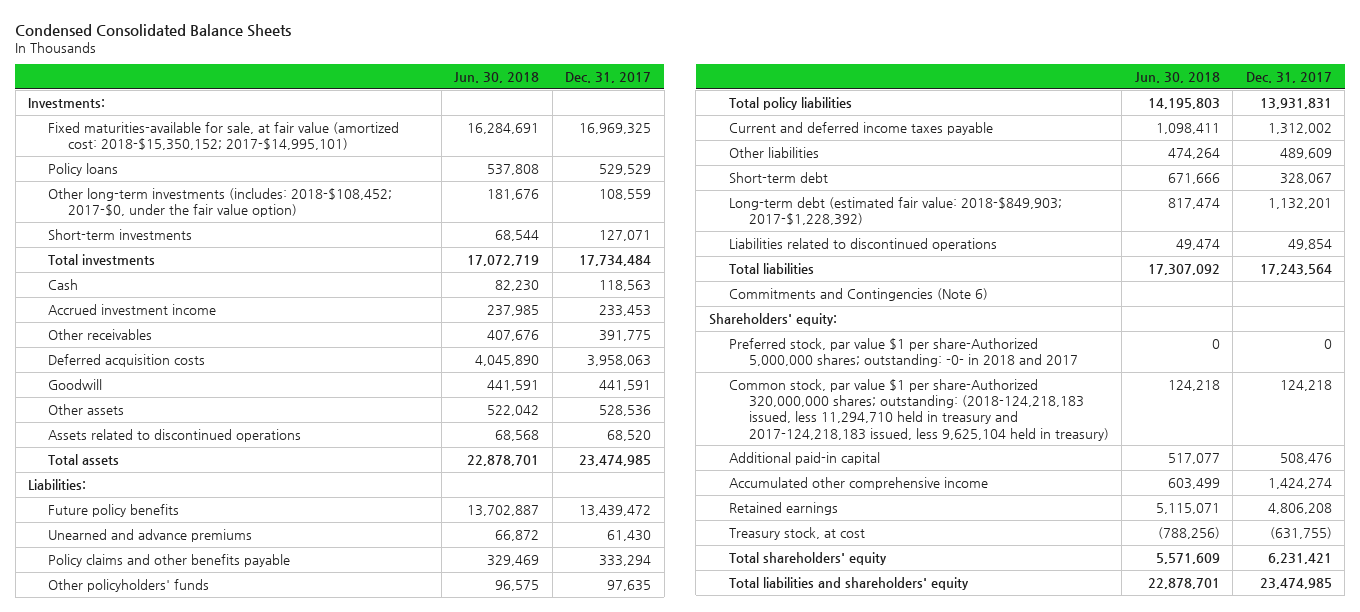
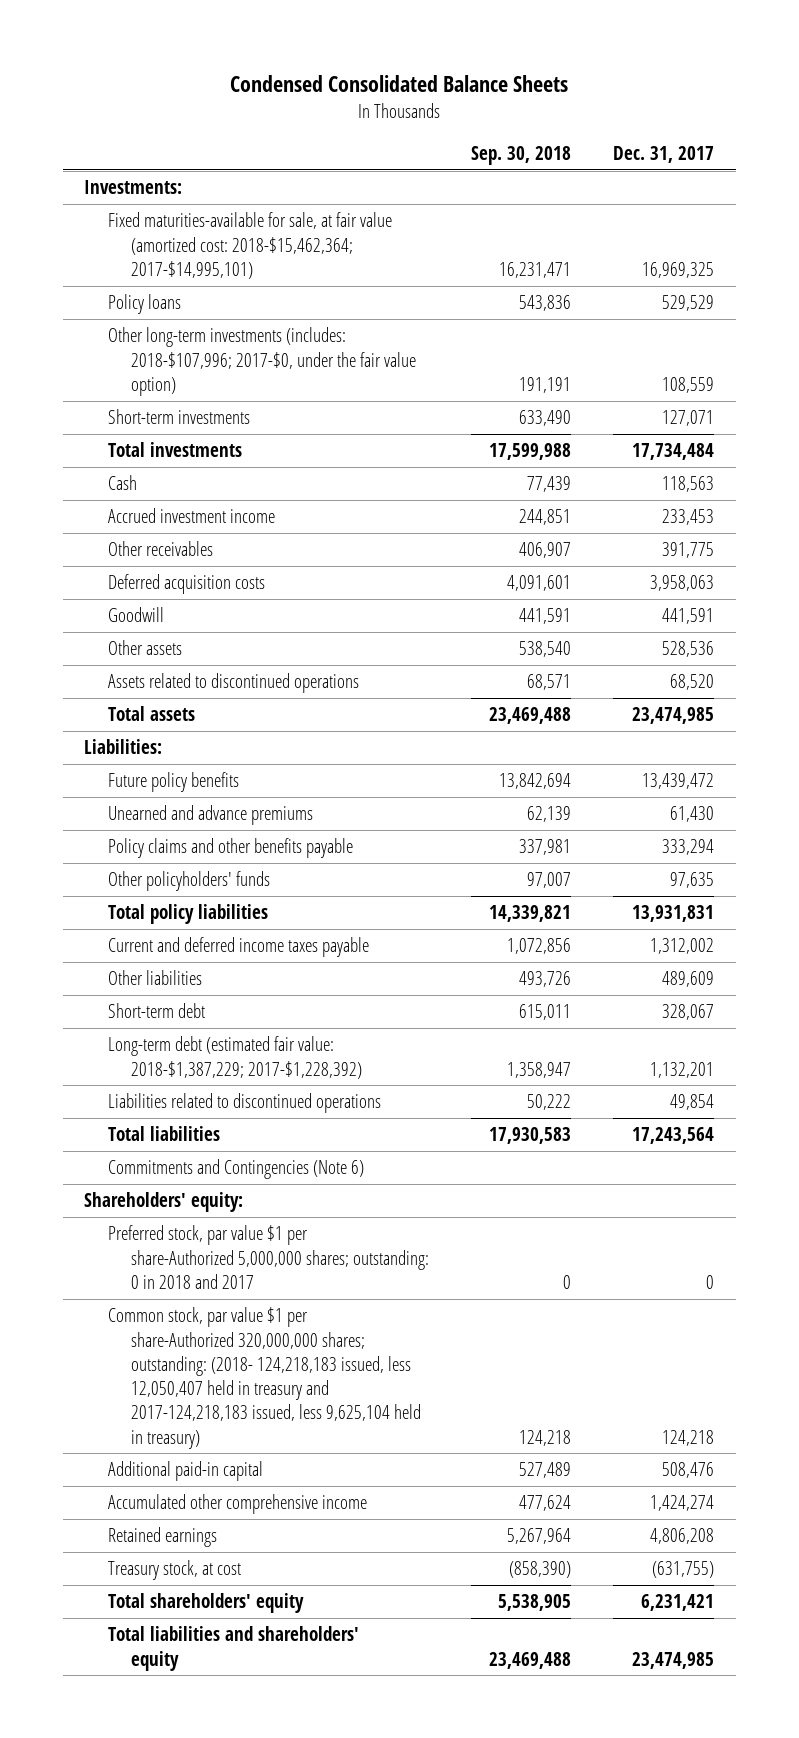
- | Jun. 30, 2018 | Dec. 31, 2017
+ | Sep. 30, 2018 | Dec. 31, 2017
- Fixed maturities-available for sale, at fair value (amortized cost: 2018-$15,350,152; 2017-$14,995,101) | 16,284,691 | 16,969,325
+ Fixed maturities-available for sale, at fair value (amortized cost: 2018-$15,462,364; 2017-$14,995,101) | 16,231,471 | 16,969,325
- Other long-term investments (includes: 2018-$108,452; 2017-$0, under the fair value option) | 181,676 | 108,559
+ Other long-term investments (includes: 2018-$107,996; 2017-$0, under the fair value option) | 191,191 | 108,559
- Long-term debt (estimated fair value: 2018-$849,903; 2017-$1,228,392) | 817,474 | 1,132,201
+ Long-term debt (estimated fair value: 2018-$1,387,229; 2017-$1,228,392) | 1,358,947 | 1,132,201
- Preferred stock, par value $1 per share-Authorized 5,000,000 shares; outstanding: -0- in 2018 and 2017 | 0 | 0
- Common stock, par value $1 per share-Authorized 320,000,000 shares; outstanding: (2018-124,218,183 issued, less 11,294,710 held in treasury and 2017-124,218,183 issued, less 9,625,104 held in treasury) | 124,218 | 124,218
+ Preferred stock, par value $1 per share-Authorized 5,000,000 shares; outstanding: 0 in 2018 and 2017 | 0 | 0
+ Common stock, par value $1 per share-Authorized 320,000,000 shares; outstanding: (2018- 124,218,183 issued, less 12,050,407 held in treasury and 2017-124,218,183 issued, less 9,625,104 held in treasury) | 124,218 | 124,218

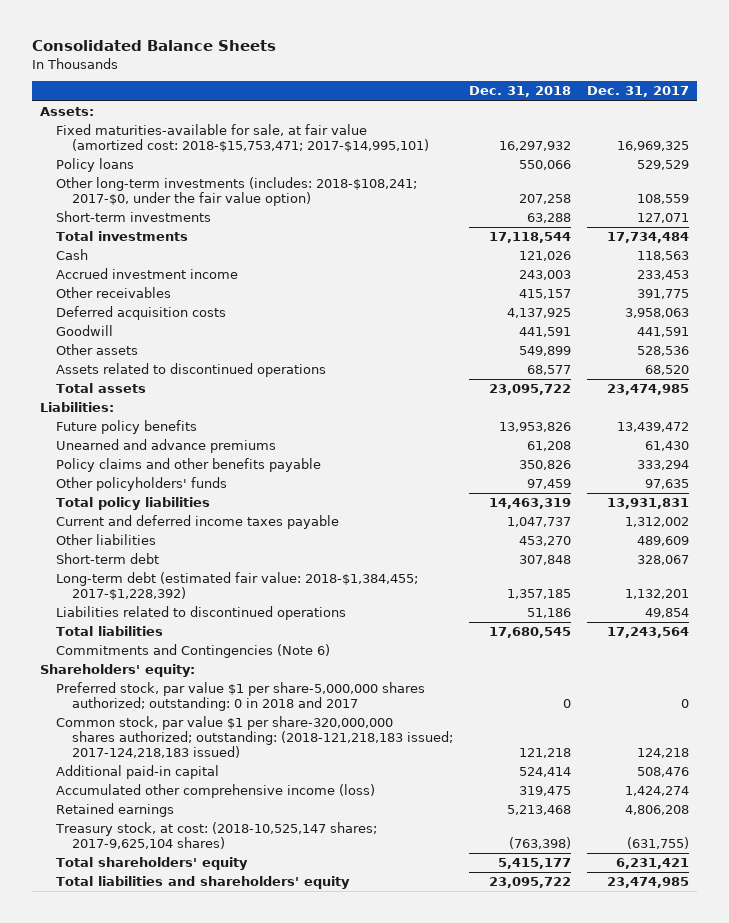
- Condensed Consolidated Balance Sheets
+ Consolidated Balance Sheets
- | Sep. 30, 2018 | Dec. 31, 2017
+ | Dec. 31, 2018 | Dec. 31, 2017
- Investments:
- Fixed maturities-available for sale, at fair value (amortized cost: 2018-$15,462,364; 2017-$14,995,101) | 16,231,471 | 16,969,325
+ Assets:
+ Fixed maturities-available for sale, at fair value (amortized cost: 2018-$15,753,471; 2017-$14,995,101) | 16,297,932 | 16,969,325
- Other long-term investments (includes: 2018-$107,996; 2017-$0, under the fair value option) | 191,191 | 108,559
+ Other long-term investments (includes: 2018-$108,241; 2017-$0, under the fair value option) | 207,258 | 108,559
- Long-term debt (estimated fair value: 2018-$1,387,229; 2017-$1,228,392) | 1,358,947 | 1,132,201
+ Long-term debt (estimated fair value: 2018-$1,384,455; 2017-$1,228,392) | 1,357,185 | 1,132,201
- Preferred stock, par value $1 per share-Authorized 5,000,000 shares; outstanding: 0 in 2018 and 2017 | 0 | 0
- Common stock, par value $1 per share-Authorized 320,000,000 shares; outstanding: (2018- 124,218,183 issued, less 12,050,407 held in treasury and 2017-124,218,183 issued, less 9,625,104 held in treasury) | 124,218 | 124,218
+ Preferred stock, par value $1 per share-5,000,000 shares authorized; outstanding: 0 in 2018 and 2017 | 0 | 0
+ Common stock, par value $1 per share-320,000,000 shares authorized; outstanding: (2018-121,218,183 issued; 2017-124,218,183 issued) | 121,218 | 124,218
- Accumulated other comprehensive income | 477,624 | 1,424,274
+ Accumulated other comprehensive income (loss) | 319,475 | 1,424,274
- Treasury stock, at cost | (858,390) | (631,755)
+ Treasury stock, at cost: (2018-10,525,147 shares; 2017-9,625,104 shares) | (763,398) | (631,755)

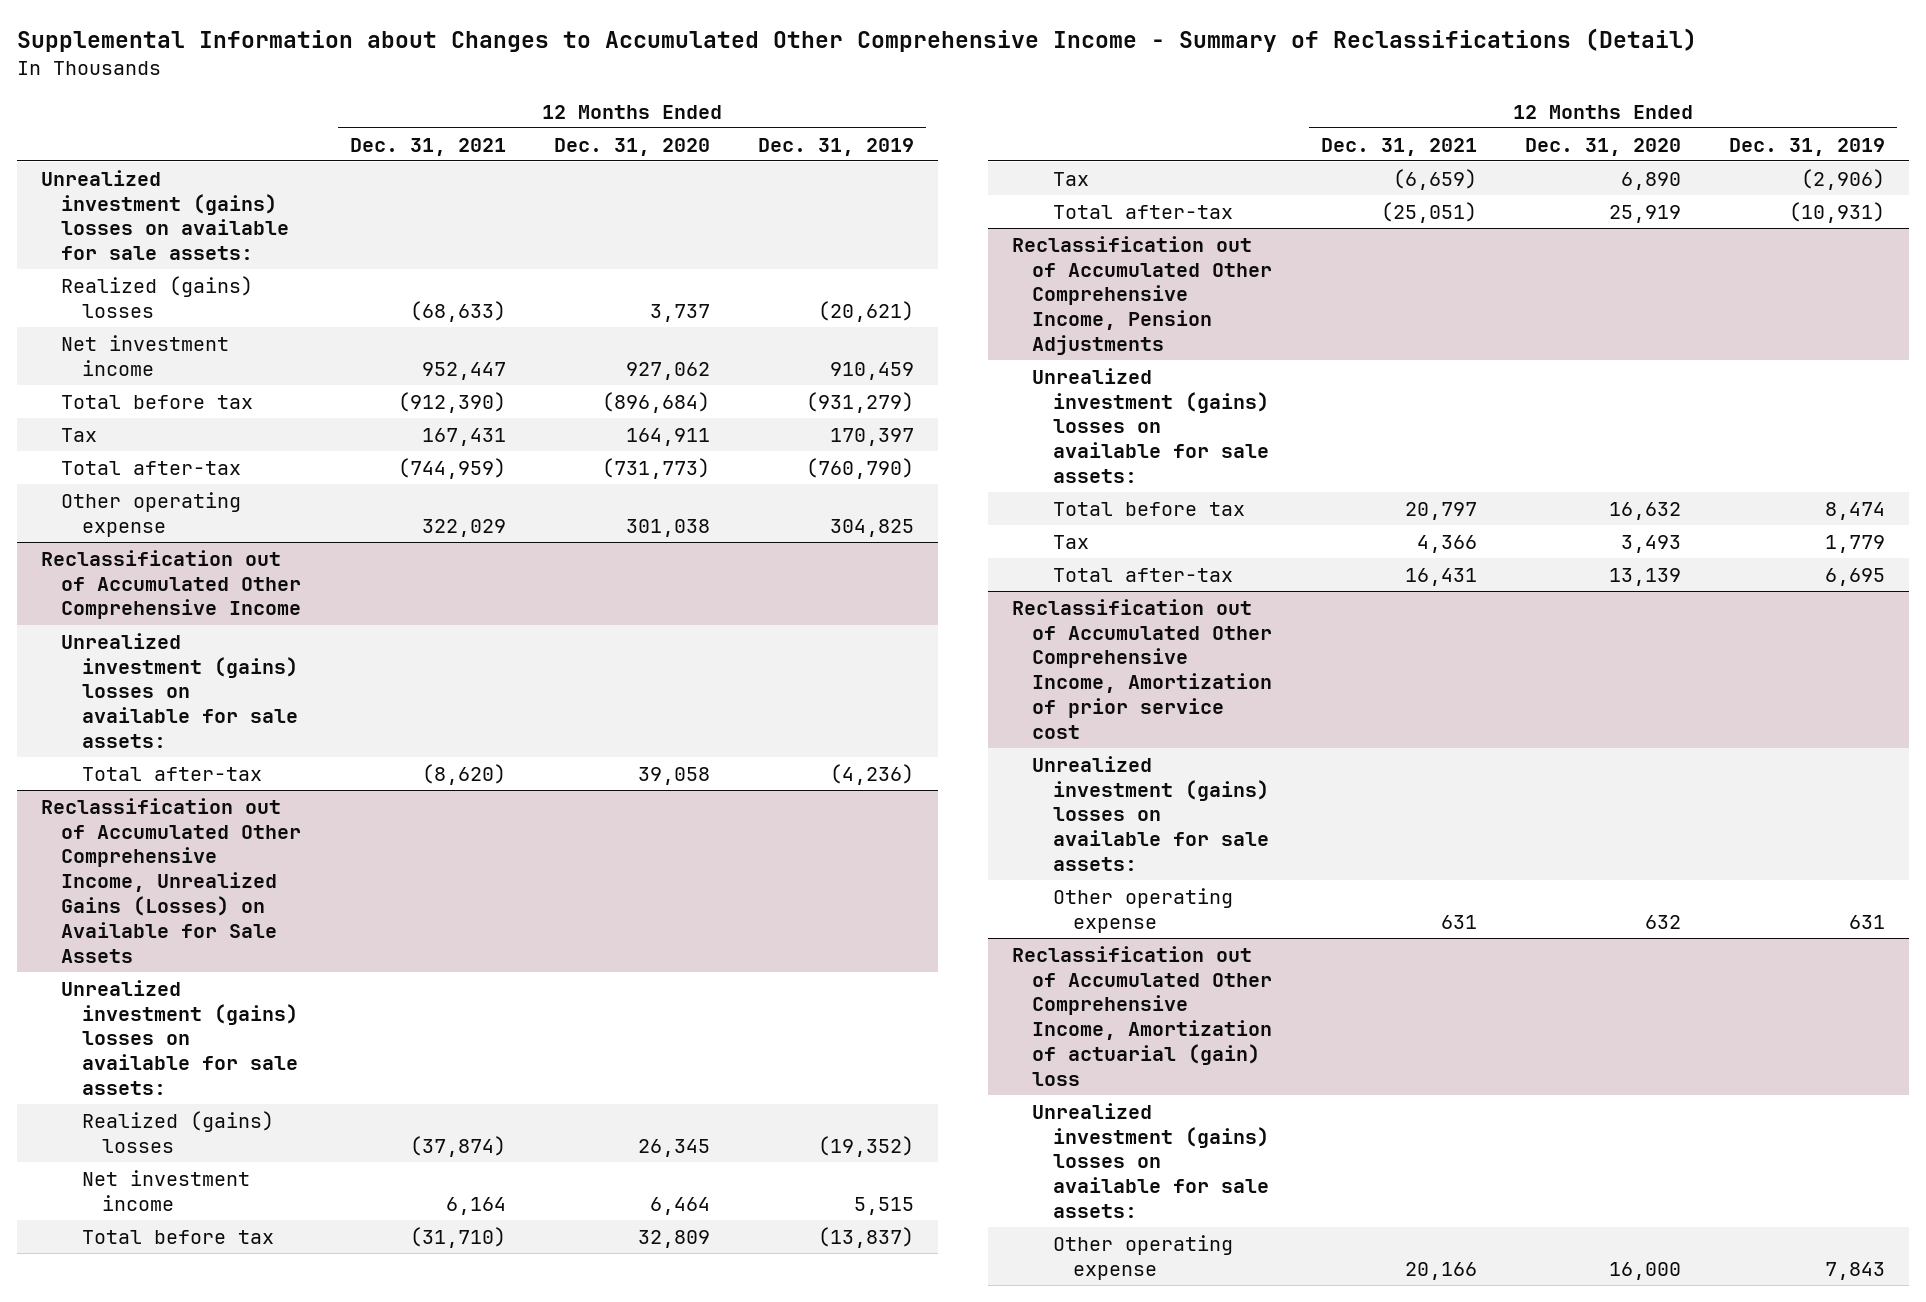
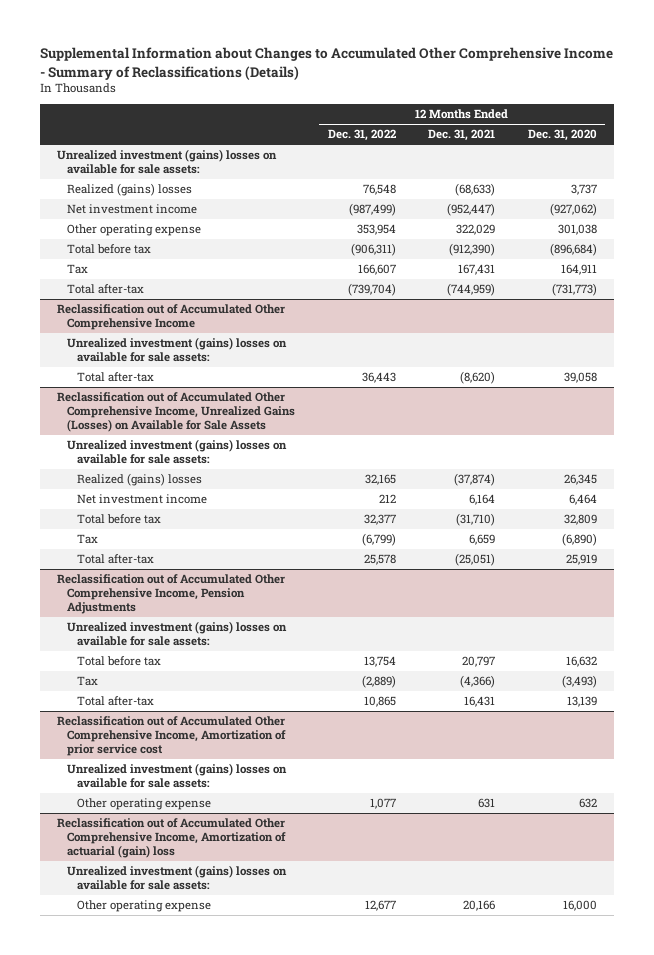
- Supplemental Information about Changes to Accumulated Other Comprehensive Income - Summary of Reclassifications (Detail)
+ Supplemental Information about Changes to Accumulated Other Comprehensive Income - Summary of Reclassifications (Details)
- | 12 Months Ended Dec. 31, 2021 | 12 Months Ended Dec. 31, 2020 | 12 Months Ended Dec. 31, 2019
+ | 12 Months Ended Dec. 31, 2022 | 12 Months Ended Dec. 31, 2021 | 12 Months Ended Dec. 31, 2020
- Net investment income | 952,447 | 927,062 | 910,459
+ Net investment income | (987,499) | (952,447) | (927,062)
moved up: Other operating expense | 353,954 | 322,029 | 301,038
@ Reclassification out of Accumulated Other Comprehensive Income, Unrealized Gains (Losses) on Available for Sale Assets
- Tax | (6,659) | 6,890 | (2,906)
+ Tax | (6,799) | 6,659 | (6,890)
@ Reclassification out of Accumulated Other Comprehensive Income, Pension Adjustments
- Tax | 4,366 | 3,493 | 1,779
+ Tax | (2,889) | (4,366) | (3,493)

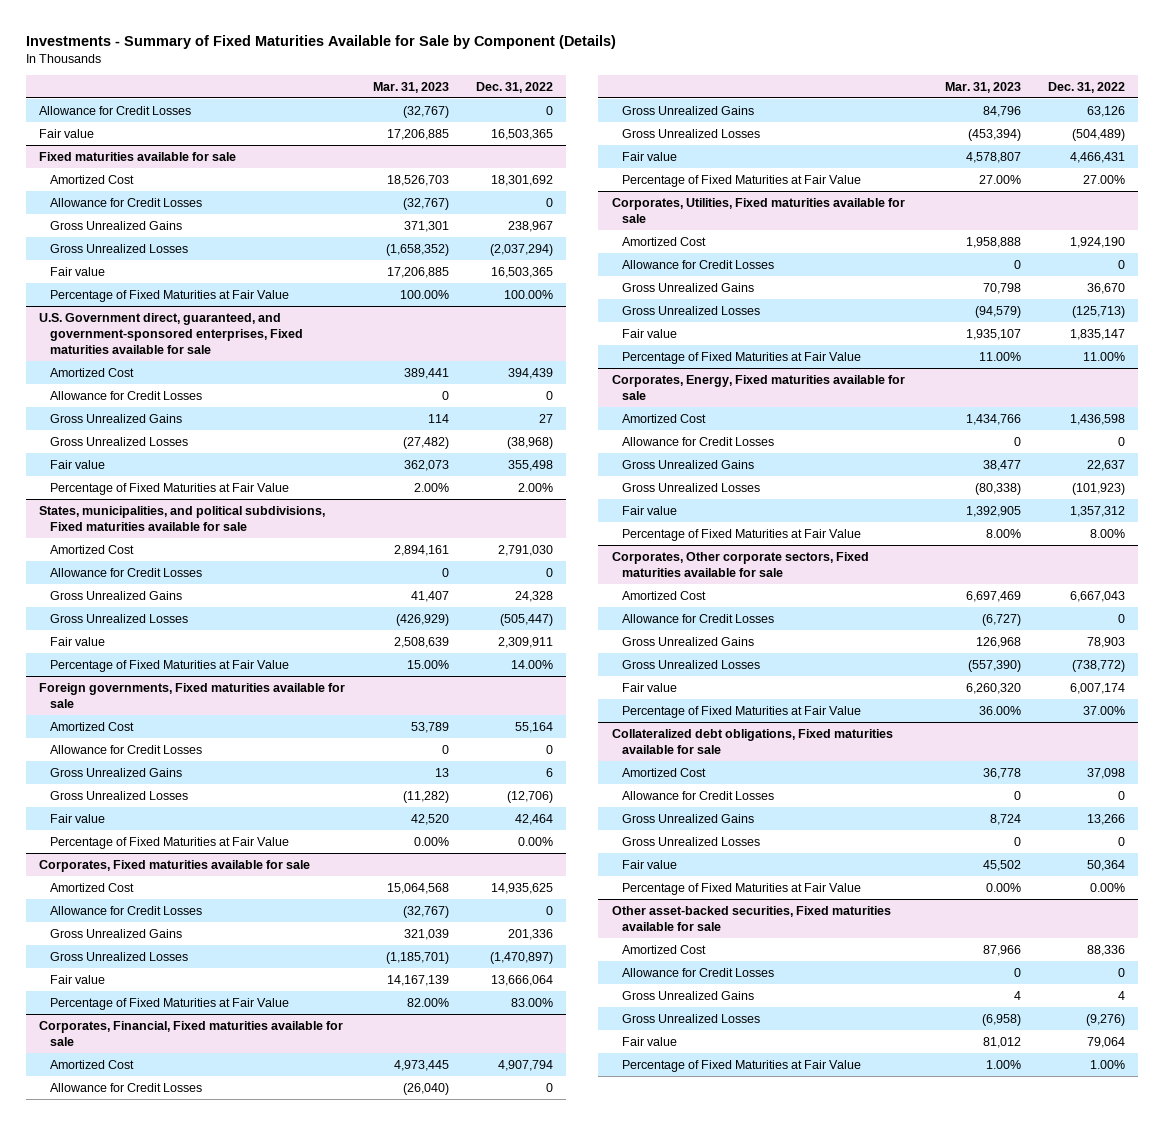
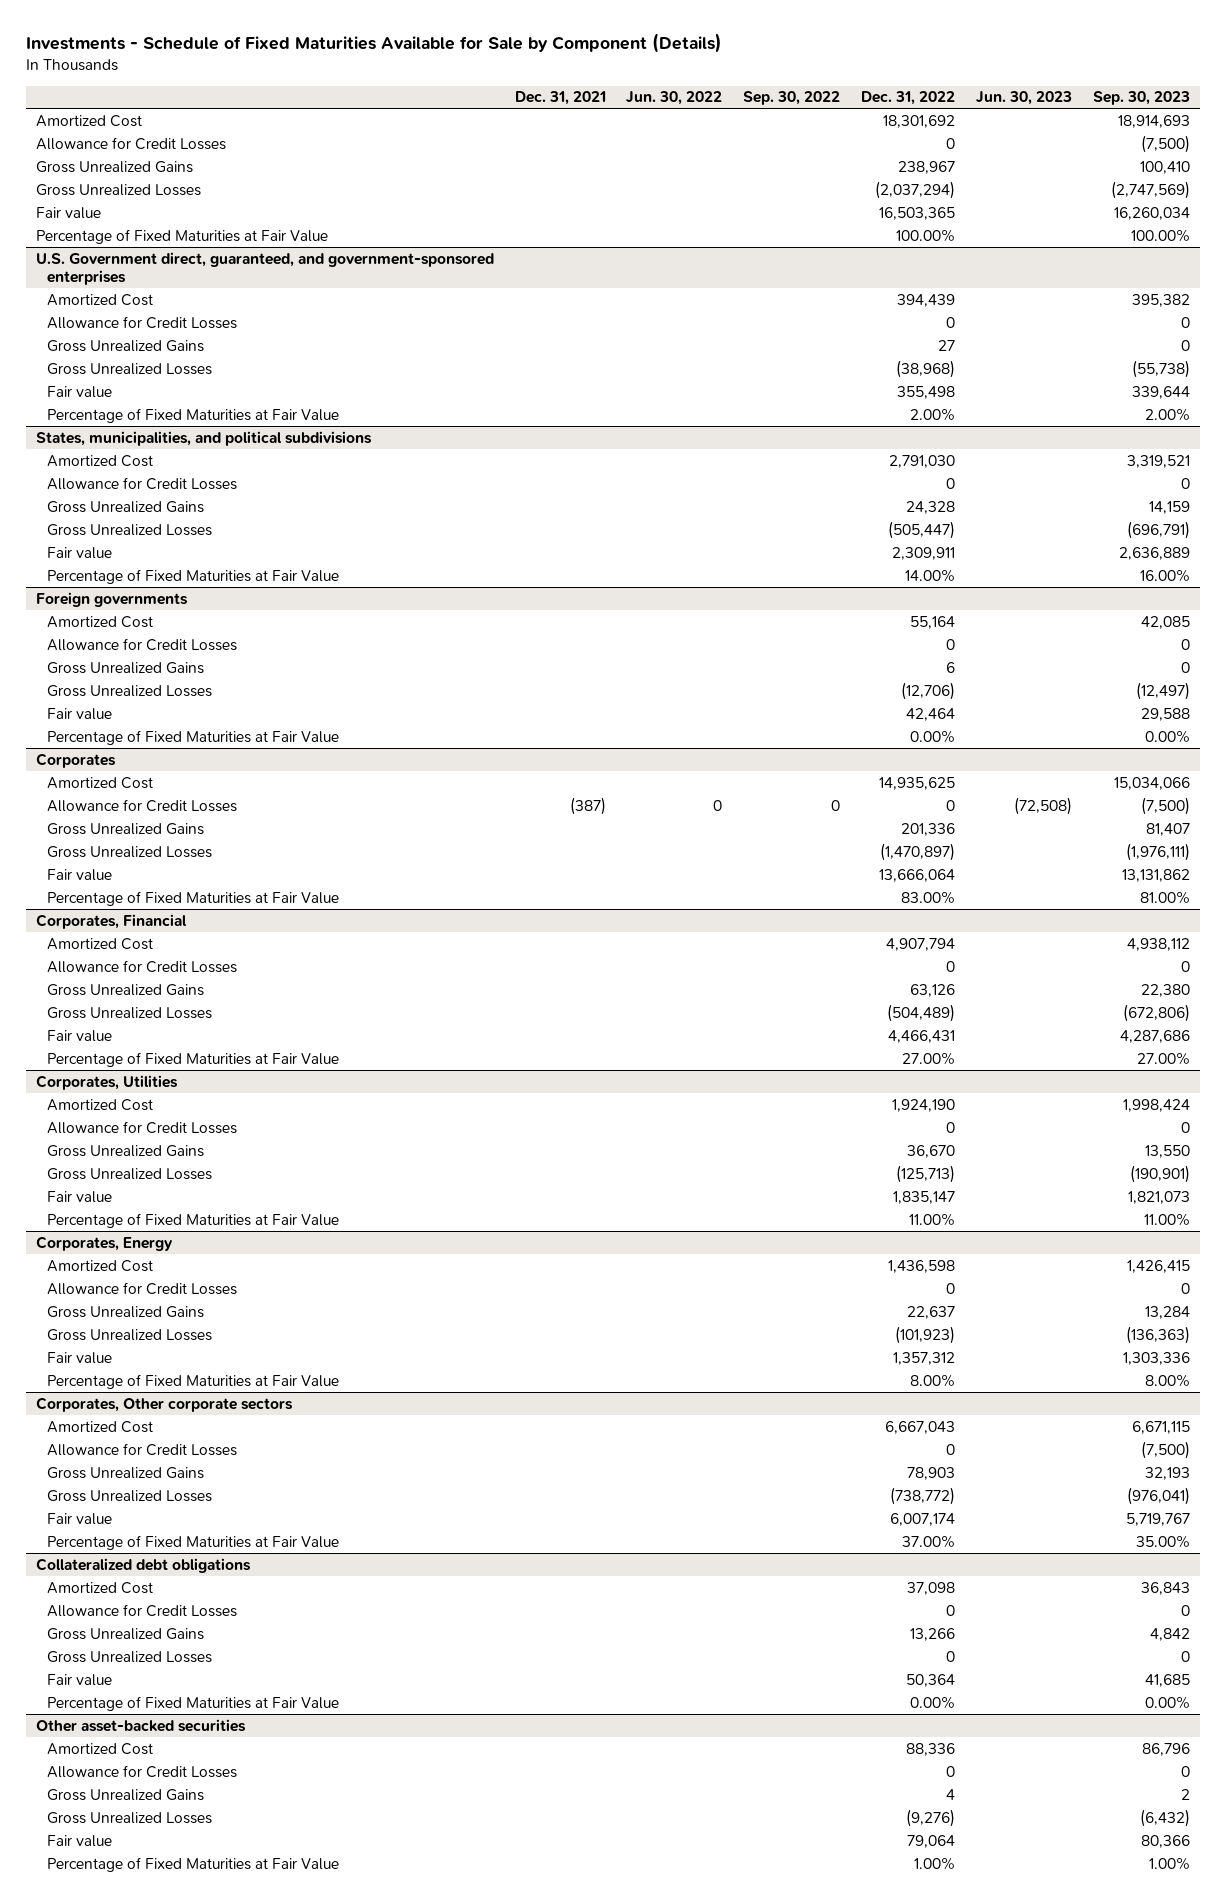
- Investments - Summary of Fixed Maturities Available for Sale by Component (Details)
+ Investments - Schedule of Fixed Maturities Available for Sale by Component (Details)
- | Mar. 31, 2023 | Dec. 31, 2022
+ | Dec. 31, 2021 | Jun. 30, 2022 | Sep. 30, 2022 | Dec. 31, 2022 | Jun. 30, 2023 | Sep. 30, 2023
- Allowance for Credit Losses | (32,767) | 0
- Fair value | 17,206,885 | 16,503,365
- Fixed maturities available for sale
- U.S. Government direct, guaranteed, and government-sponsored enterprises, Fixed maturities available for sale
+ U.S. Government direct, guaranteed, and government-sponsored enterprises
- States, municipalities, and political subdivisions, Fixed maturities available for sale
+ States, municipalities, and political subdivisions
- Foreign governments, Fixed maturities available for sale
+ Foreign governments
- Corporates, Fixed maturities available for sale
+ Corporates
- Corporates, Financial, Fixed maturities available for sale
+ Corporates, Financial
- Corporates, Utilities, Fixed maturities available for sale
+ Corporates, Utilities
- Corporates, Energy, Fixed maturities available for sale
+ Corporates, Energy
- Corporates, Other corporate sectors, Fixed maturities available for sale
+ Corporates, Other corporate sectors
- Collateralized debt obligations, Fixed maturities available for sale
+ Collateralized debt obligations
- Other asset-backed securities, Fixed maturities available for sale
+ Other asset-backed securities

